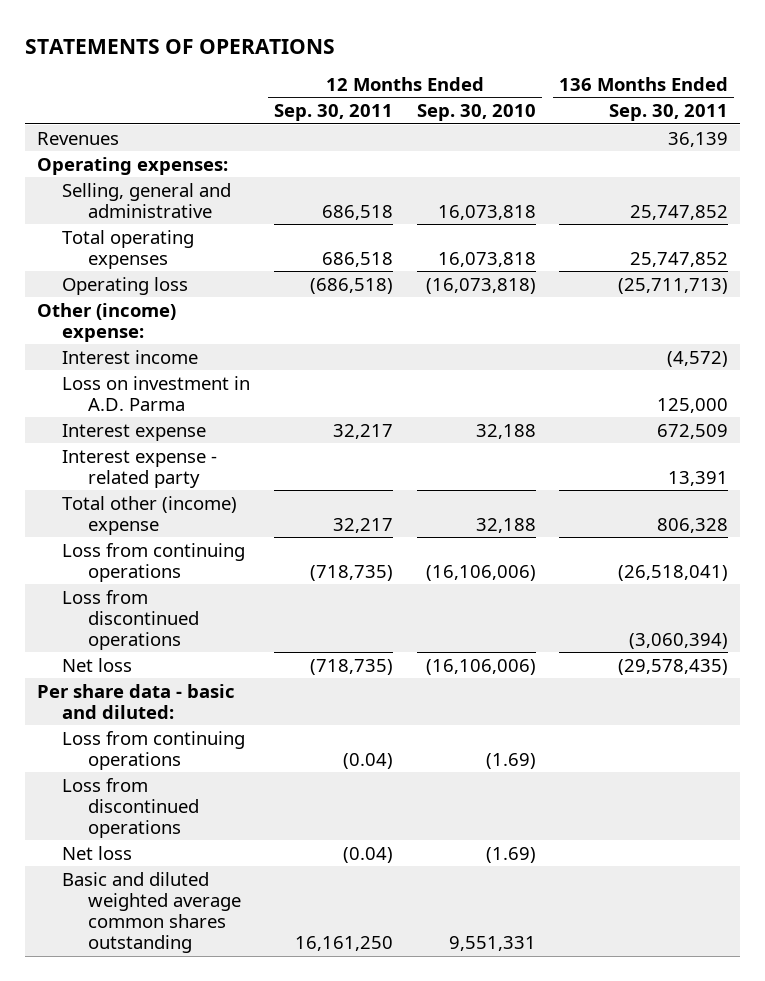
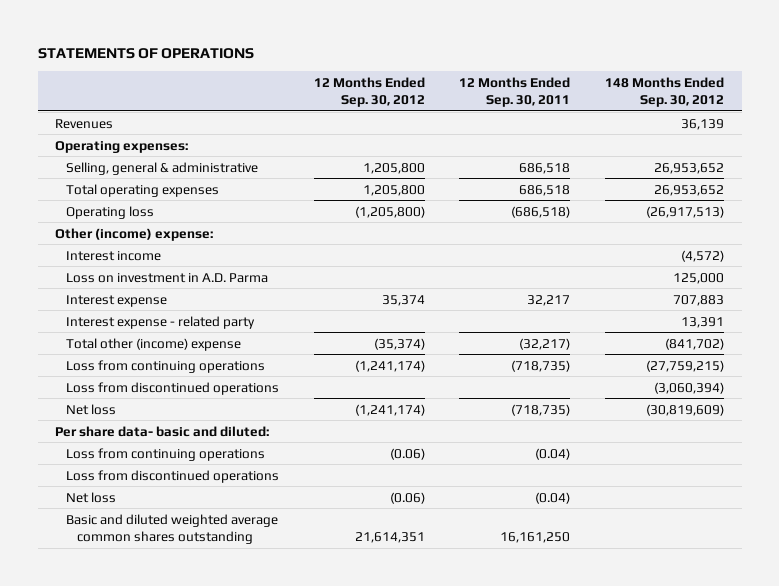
- | 12 Months Ended Sep. 30, 2011 | 12 Months Ended Sep. 30, 2010 | 136 Months Ended Sep. 30, 2011
+ | 12 Months Ended Sep. 30, 2012 | 12 Months Ended Sep. 30, 2011 | 148 Months Ended Sep. 30, 2012
- Selling, general and administrative | 686,518 | 16,073,818 | 25,747,852
+ Selling, general & administrative | 1,205,800 | 686,518 | 26,953,652
- Total other (income) expense | 32,217 | 32,188 | 806,328
+ Total other (income) expense | (35,374) | (32,217) | (841,702)
- Per share data - basic and diluted:
+ Per share data- basic and diluted:

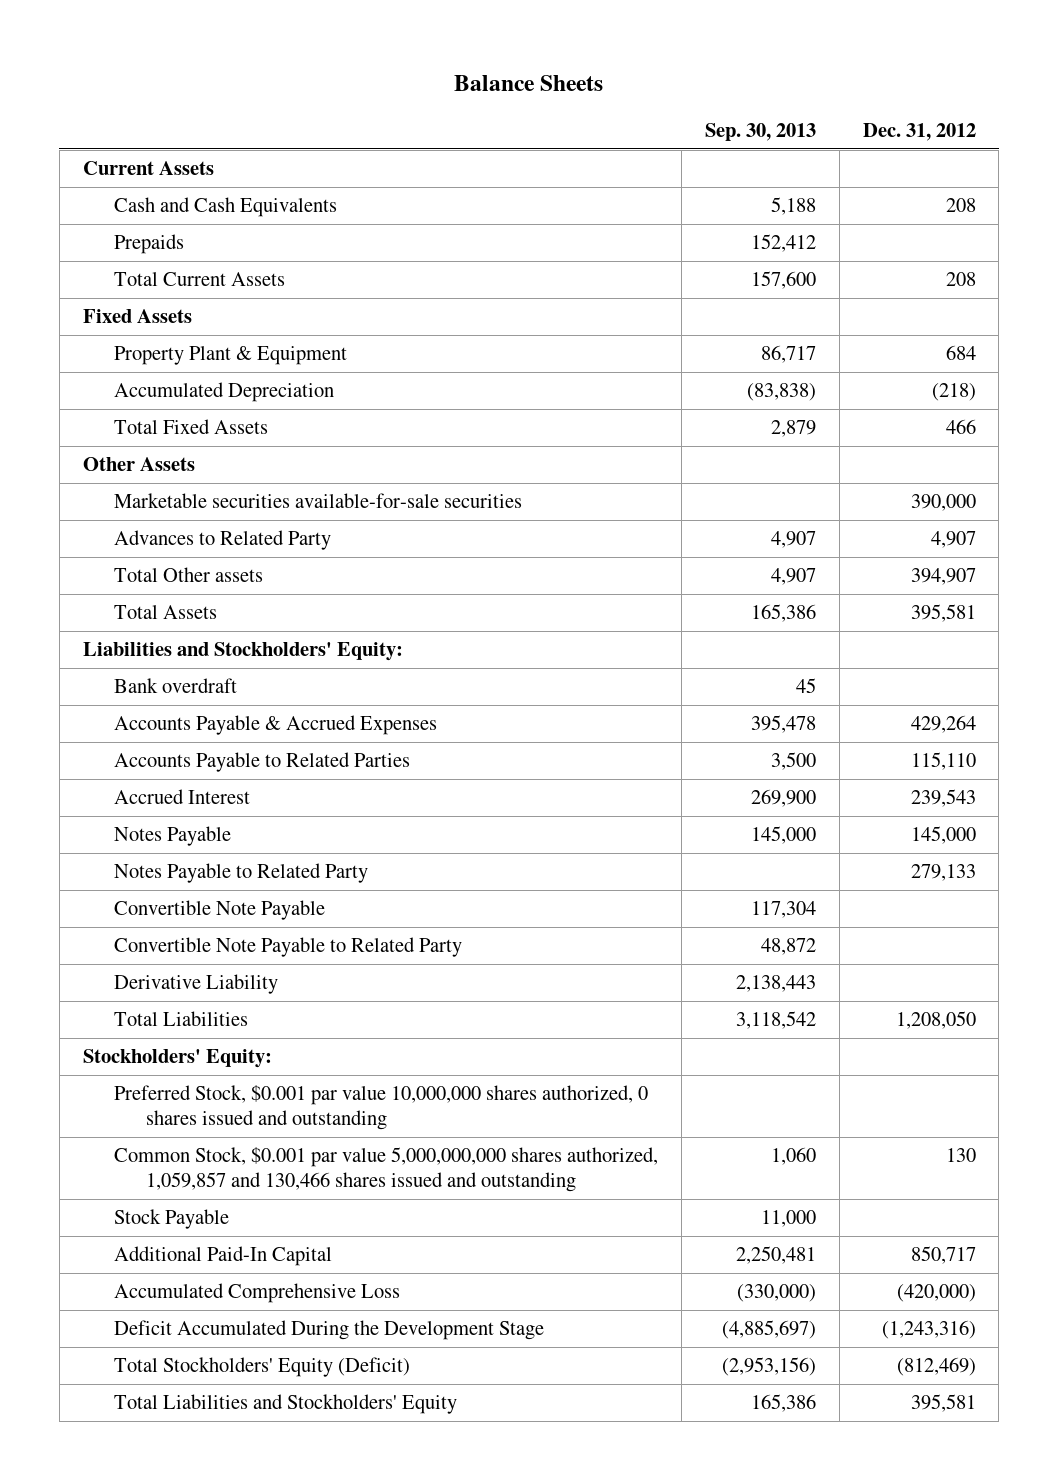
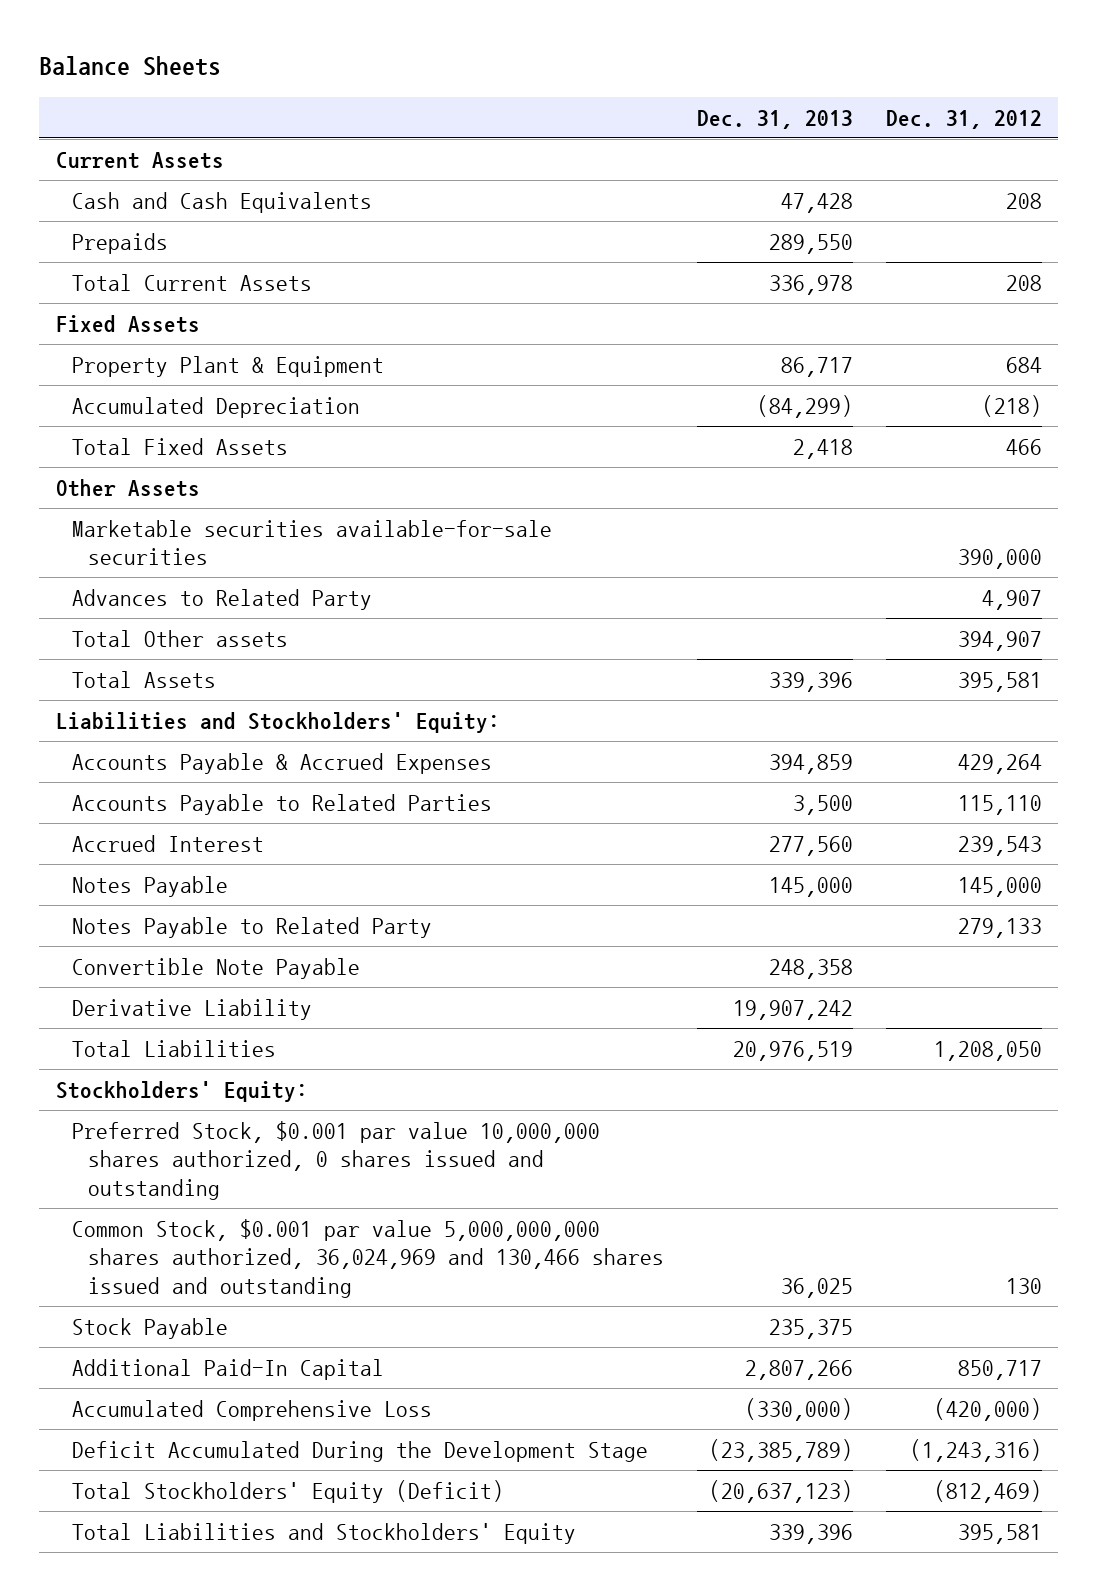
- | Sep. 30, 2013 | Dec. 31, 2012
+ | Dec. 31, 2013 | Dec. 31, 2012
- Bank overdraft | 45 |
- Convertible Note Payable to Related Party | 48,872 |
- Common Stock, $0.001 par value 5,000,000,000 shares authorized, 1,059,857 and 130,466 shares issued and outstanding | 1,060 | 130
+ Common Stock, $0.001 par value 5,000,000,000 shares authorized, 36,024,969 and 130,466 shares issued and outstanding | 36,025 | 130

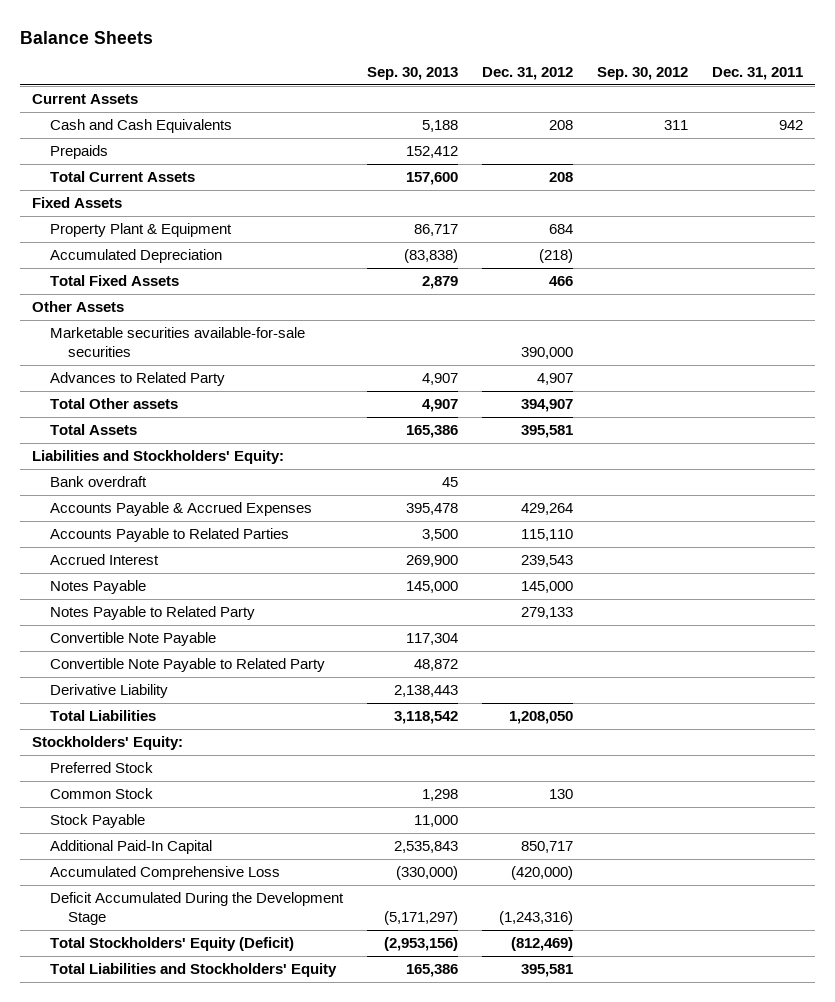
- | Dec. 31, 2013 | Dec. 31, 2012
+ | Sep. 30, 2013 | Dec. 31, 2012 | Sep. 30, 2012 | Dec. 31, 2011
+ Bank overdraft | 45 | | |
+ Convertible Note Payable to Related Party | 48,872 | | |
- Preferred Stock, $0.001 par value 10,000,000 shares authorized, 0 shares issued and outstanding
- Common Stock, $0.001 par value 5,000,000,000 shares authorized, 36,024,969 and 130,466 shares issued and outstanding | 36,025 | 130
+ Preferred Stock
+ Common Stock | 1,298 | 130 | |

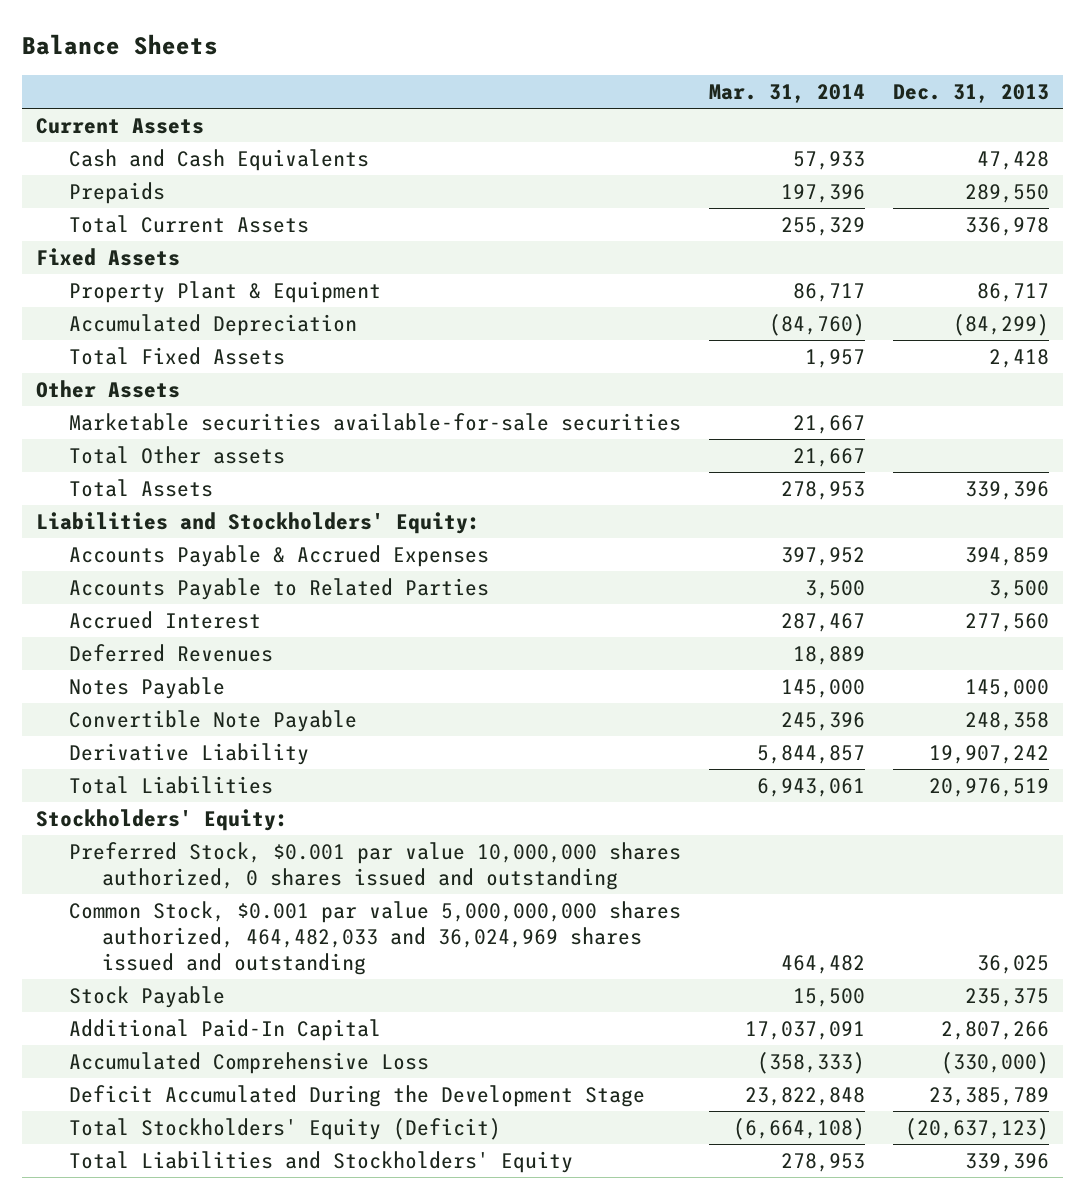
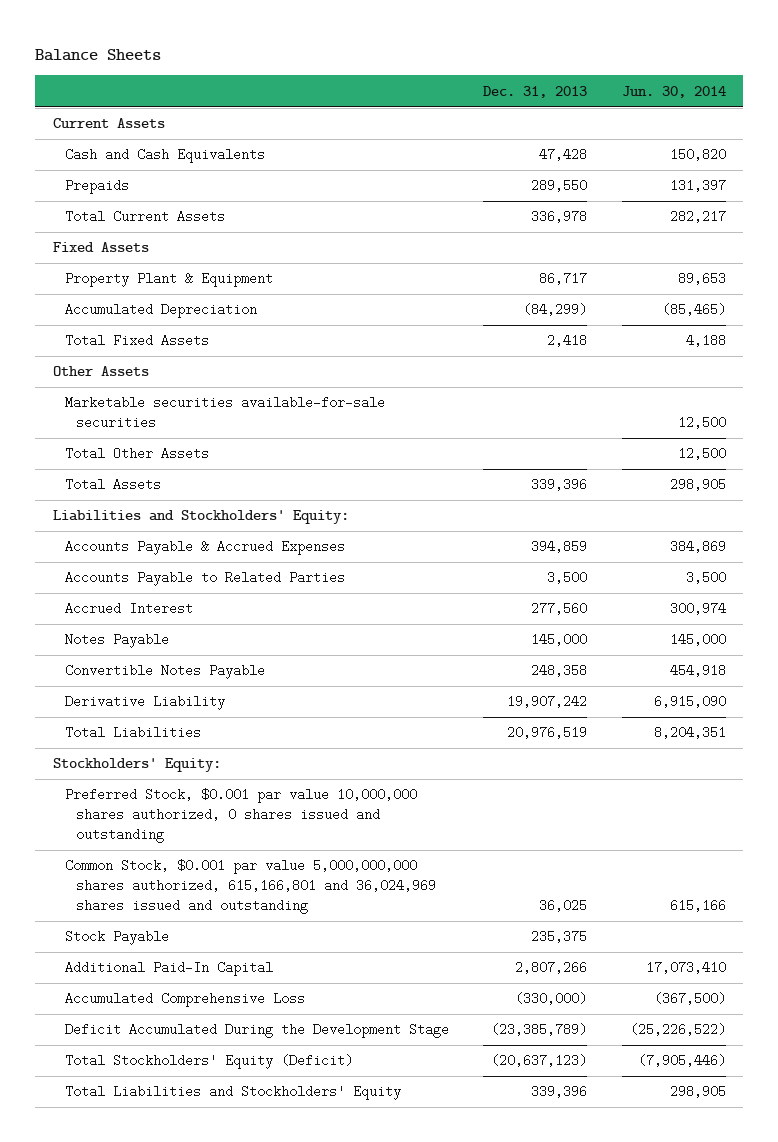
- | Mar. 31, 2014 | Dec. 31, 2013
+ | Dec. 31, 2013 | Jun. 30, 2014
- Total Other assets | 21,667 |
+ Total Other Assets | | 12,500
- Deferred Revenues | 18,889 |
- Convertible Note Payable | 245,396 | 248,358
+ Convertible Notes Payable | 248,358 | 454,918
- Common Stock, $0.001 par value 5,000,000,000 shares authorized, 464,482,033 and 36,024,969 shares issued and outstanding | 464,482 | 36,025
+ Common Stock, $0.001 par value 5,000,000,000 shares authorized, 615,166,801 and 36,024,969 shares issued and outstanding | 36,025 | 615,166
- Deficit Accumulated During the Development Stage | 23,822,848 | 23,385,789
+ Deficit Accumulated During the Development Stage | (23,385,789) | (25,226,522)

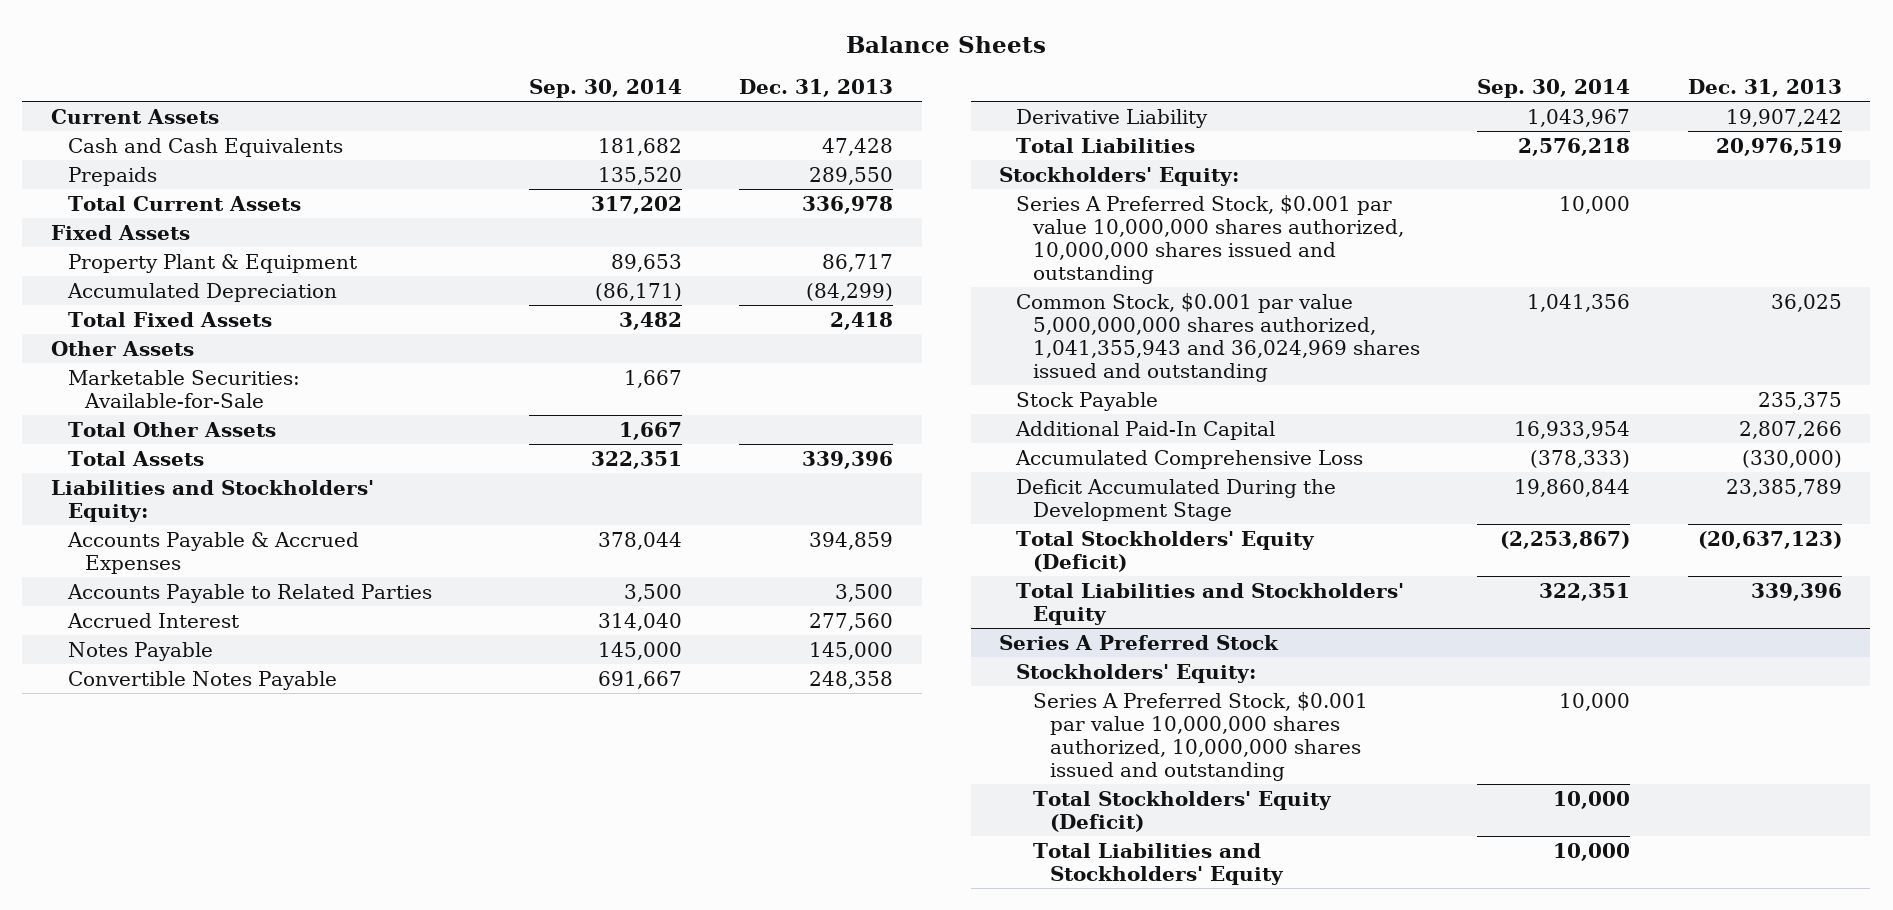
- | Dec. 31, 2013 | Jun. 30, 2014
+ | Sep. 30, 2014 | Dec. 31, 2013
- Marketable securities available-for-sale securities | | 12,500
+ Marketable Securities: Available-for-Sale | 1,667 |
- Preferred Stock, $0.001 par value 10,000,000 shares authorized, 0 shares issued and outstanding
- Common Stock, $0.001 par value 5,000,000,000 shares authorized, 615,166,801 and 36,024,969 shares issued and outstanding | 36,025 | 615,166
+ Series A Preferred Stock, $0.001 par value 10,000,000 shares authorized, 10,000,000 shares issued and outstanding | 10,000 |
+ Common Stock, $0.001 par value 5,000,000,000 shares authorized, 1,041,355,943 and 36,024,969 shares issued and outstanding | 1,041,356 | 36,025
- Deficit Accumulated During the Development Stage | (23,385,789) | (25,226,522)
+ Deficit Accumulated During the Development Stage | 19,860,844 | 23,385,789
+ Series A Preferred Stock
+ Stockholders' Equity:
+ Series A Preferred Stock, $0.001 par value 10,000,000 shares authorized, 10,000,000 shares issued and outstanding | 10,000 |
+ Total Stockholders' Equity (Deficit) | 10,000 |
+ Total Liabilities and Stockholders' Equity | 10,000 |

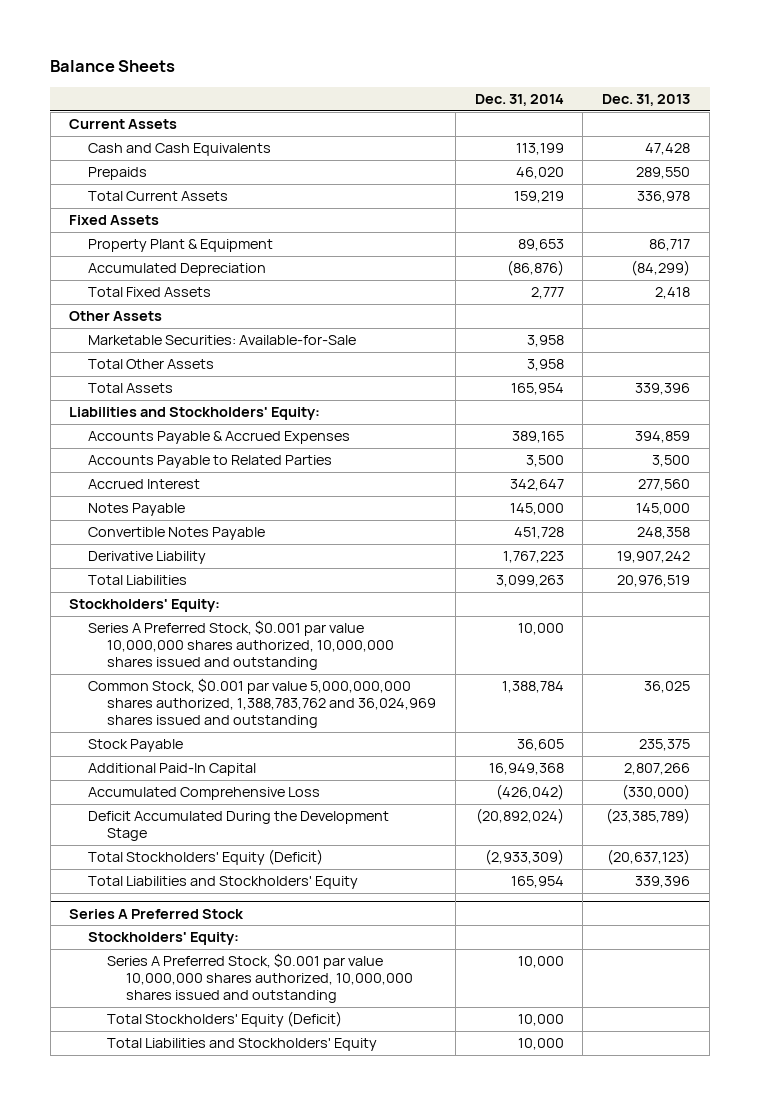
- | Sep. 30, 2014 | Dec. 31, 2013
+ | Dec. 31, 2014 | Dec. 31, 2013
- Common Stock, $0.001 par value 5,000,000,000 shares authorized, 1,041,355,943 and 36,024,969 shares issued and outstanding | 1,041,356 | 36,025
+ Common Stock, $0.001 par value 5,000,000,000 shares authorized, 1,388,783,762 and 36,024,969 shares issued and outstanding | 1,388,784 | 36,025
- Deficit Accumulated During the Development Stage | 19,860,844 | 23,385,789
+ Deficit Accumulated During the Development Stage | (20,892,024) | (23,385,789)

